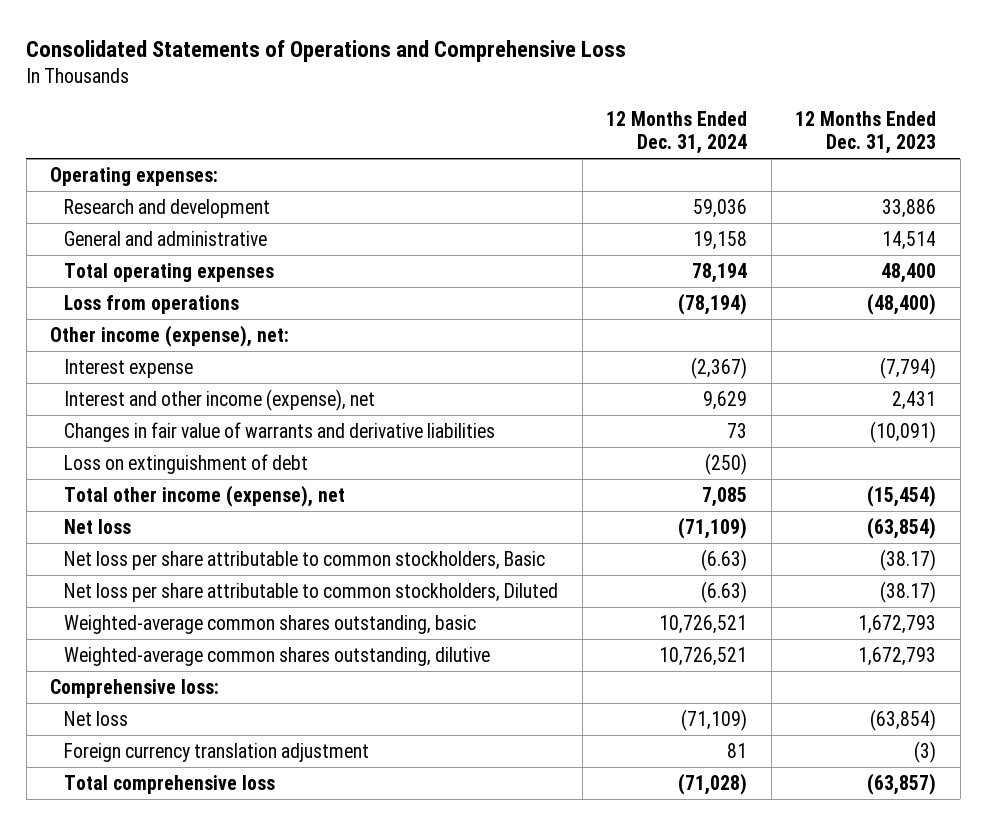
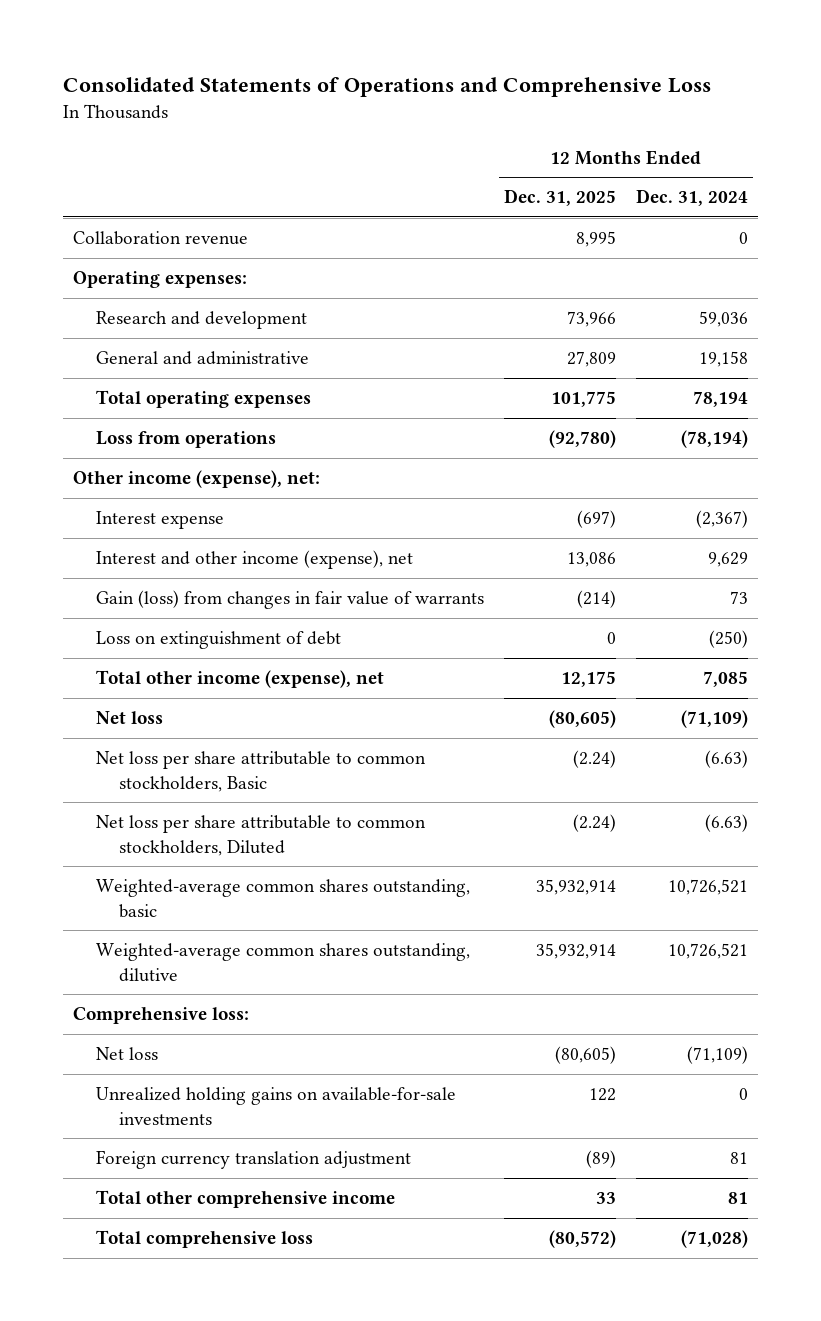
- | 12 Months Ended Dec. 31, 2024 | 12 Months Ended Dec. 31, 2023
+ | 12 Months Ended Dec. 31, 2025 | 12 Months Ended Dec. 31, 2024
+ Collaboration revenue | 8,995 | 0
- Changes in fair value of warrants and derivative liabilities | 73 | (10,091)
+ Gain (loss) from changes in fair value of warrants | (214) | 73
+ Unrealized holding gains on available-for-sale investments | 122 | 0
+ Total other comprehensive income | 33 | 81

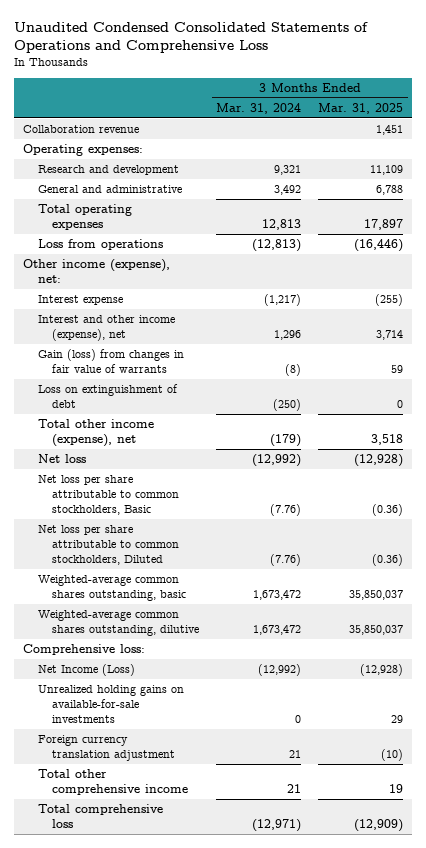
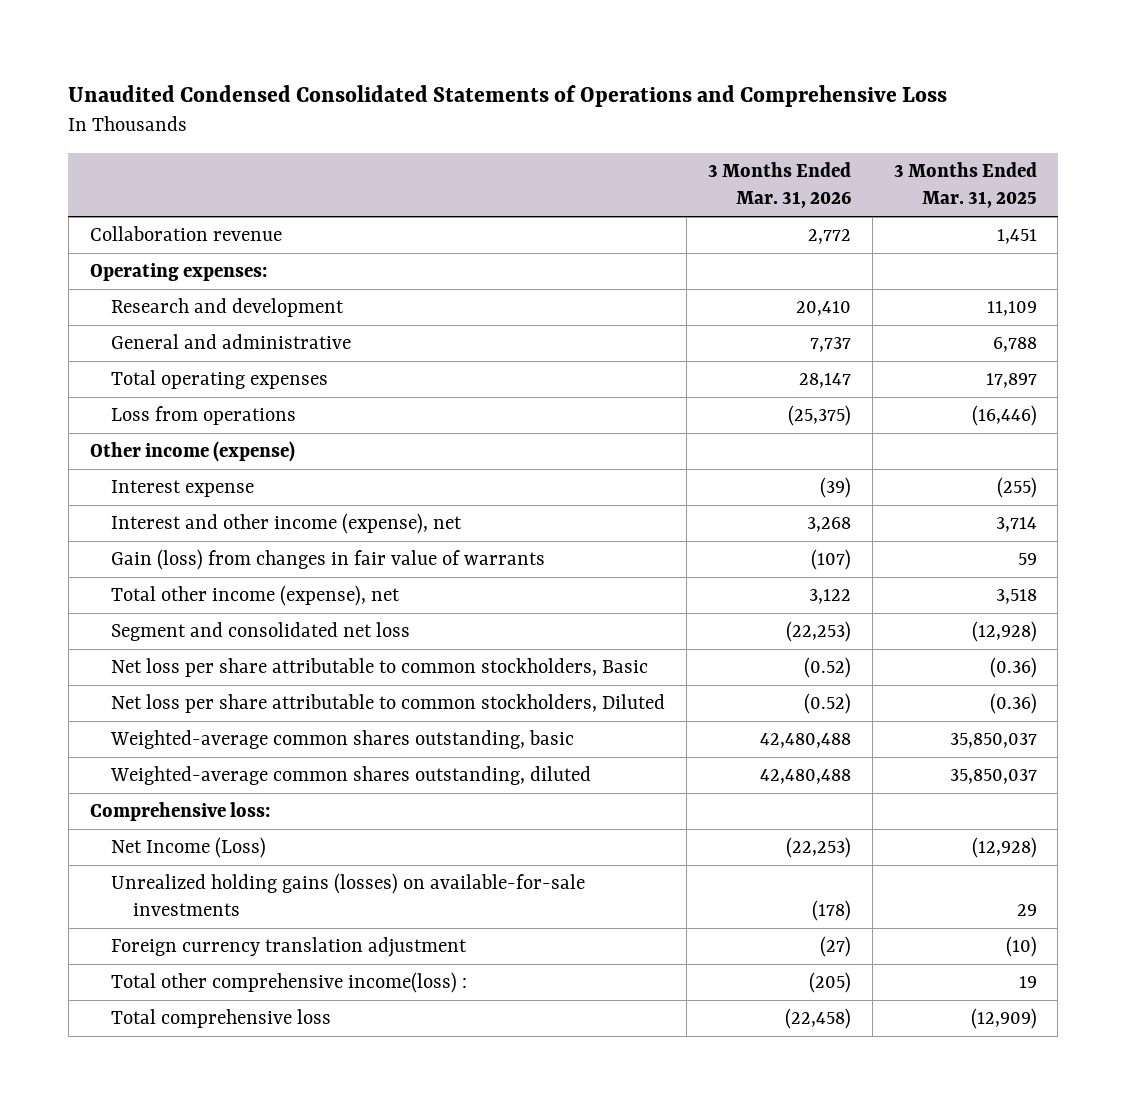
- | 3 Months Ended Mar. 31, 2024 | 3 Months Ended Mar. 31, 2025
+ | 3 Months Ended Mar. 31, 2026 | 3 Months Ended Mar. 31, 2025
- Other income (expense), net:
+ Other income (expense)
- Loss on extinguishment of debt | (250) | 0
- Net loss | (12,992) | (12,928)
+ Segment and consolidated net loss | (22,253) | (12,928)
- Weighted-average common shares outstanding, dilutive | 1,673,472 | 35,850,037
+ Weighted-average common shares outstanding, diluted | 42,480,488 | 35,850,037
- Unrealized holding gains on available-for-sale investments | 0 | 29
+ Unrealized holding gains (losses) on available-for-sale investments | (178) | 29
- Total other comprehensive income | 21 | 19
+ Total other comprehensive income(loss) : | (205) | 19

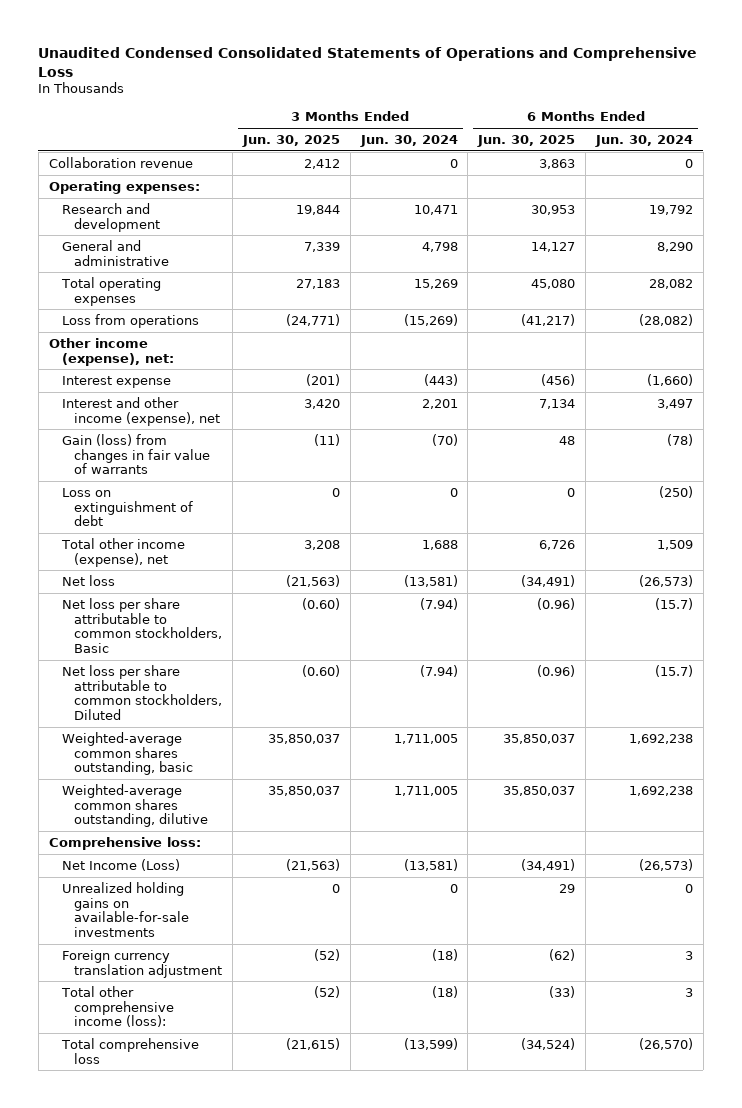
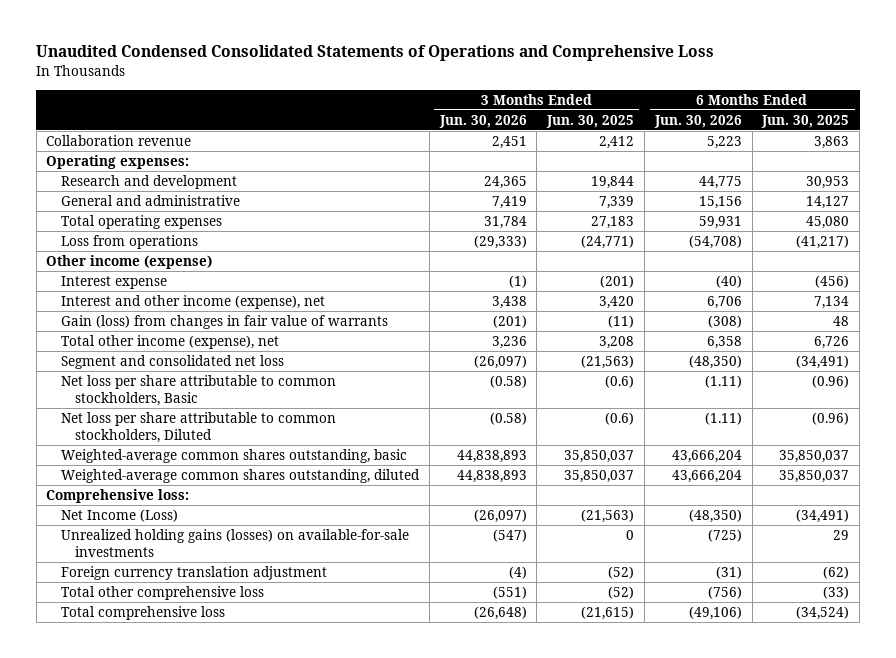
- | 3 Months Ended Jun. 30, 2025 | 3 Months Ended Jun. 30, 2024 | 6 Months Ended Jun. 30, 2025 | 6 Months Ended Jun. 30, 2024
+ | 3 Months Ended Jun. 30, 2026 | 3 Months Ended Jun. 30, 2025 | 6 Months Ended Jun. 30, 2026 | 6 Months Ended Jun. 30, 2025
- Other income (expense), net:
+ Other income (expense)
- Loss on extinguishment of debt | 0 | 0 | 0 | (250)
- Net loss | (21,563) | (13,581) | (34,491) | (26,573)
- Net loss per share attributable to common stockholders, Basic | (0.60) | (7.94) | (0.96) | (15.7)
- Net loss per share attributable to common stockholders, Diluted | (0.60) | (7.94) | (0.96) | (15.7)
+ Segment and consolidated net loss | (26,097) | (21,563) | (48,350) | (34,491)
+ Net loss per share attributable to common stockholders, Basic | (0.58) | (0.6) | (1.11) | (0.96)
+ Net loss per share attributable to common stockholders, Diluted | (0.58) | (0.6) | (1.11) | (0.96)
- Weighted-average common shares outstanding, dilutive | 35,850,037 | 1,711,005 | 35,850,037 | 1,692,238
+ Weighted-average common shares outstanding, diluted | 44,838,893 | 35,850,037 | 43,666,204 | 35,850,037
- Unrealized holding gains on available-for-sale investments | 0 | 0 | 29 | 0
+ Unrealized holding gains (losses) on available-for-sale investments | (547) | 0 | (725) | 29
- Total other comprehensive income (loss): | (52) | (18) | (33) | 3
+ Total other comprehensive loss | (551) | (52) | (756) | (33)

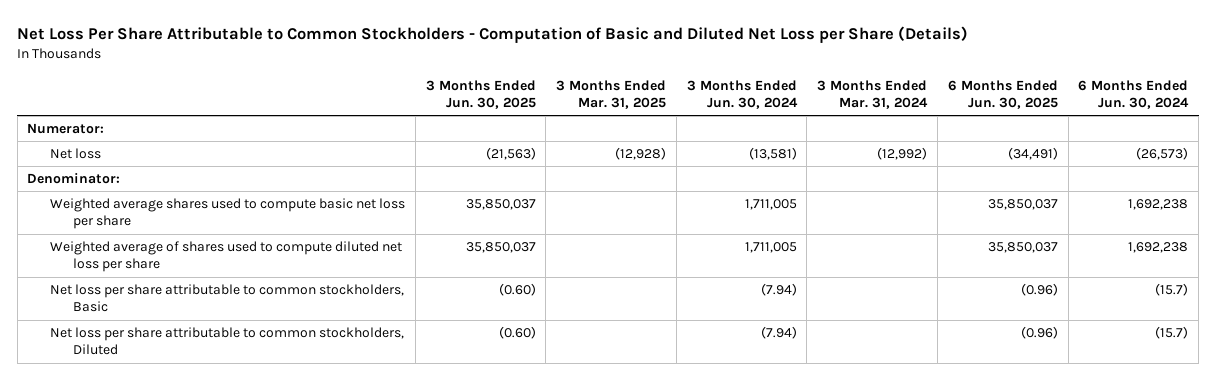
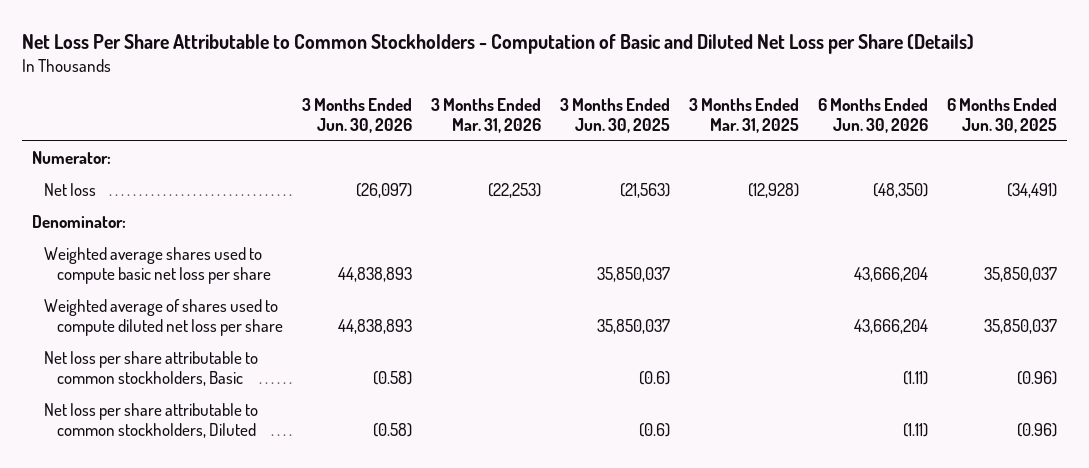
- | 3 Months Ended Jun. 30, 2025 | 3 Months Ended Mar. 31, 2025 | 3 Months Ended Jun. 30, 2024 | 3 Months Ended Mar. 31, 2024 | 6 Months Ended Jun. 30, 2025 | 6 Months Ended Jun. 30, 2024
+ | 3 Months Ended Jun. 30, 2026 | 3 Months Ended Mar. 31, 2026 | 3 Months Ended Jun. 30, 2025 | 3 Months Ended Mar. 31, 2025 | 6 Months Ended Jun. 30, 2026 | 6 Months Ended Jun. 30, 2025
- Net loss per share attributable to common stockholders, Basic | (0.60) | | (7.94) | | (0.96) | (15.7)
- Net loss per share attributable to common stockholders, Diluted | (0.60) | | (7.94) | | (0.96) | (15.7)
+ Net loss per share attributable to common stockholders, Basic | (0.58) | | (0.6) | | (1.11) | (0.96)
+ Net loss per share attributable to common stockholders, Diluted | (0.58) | | (0.6) | | (1.11) | (0.96)

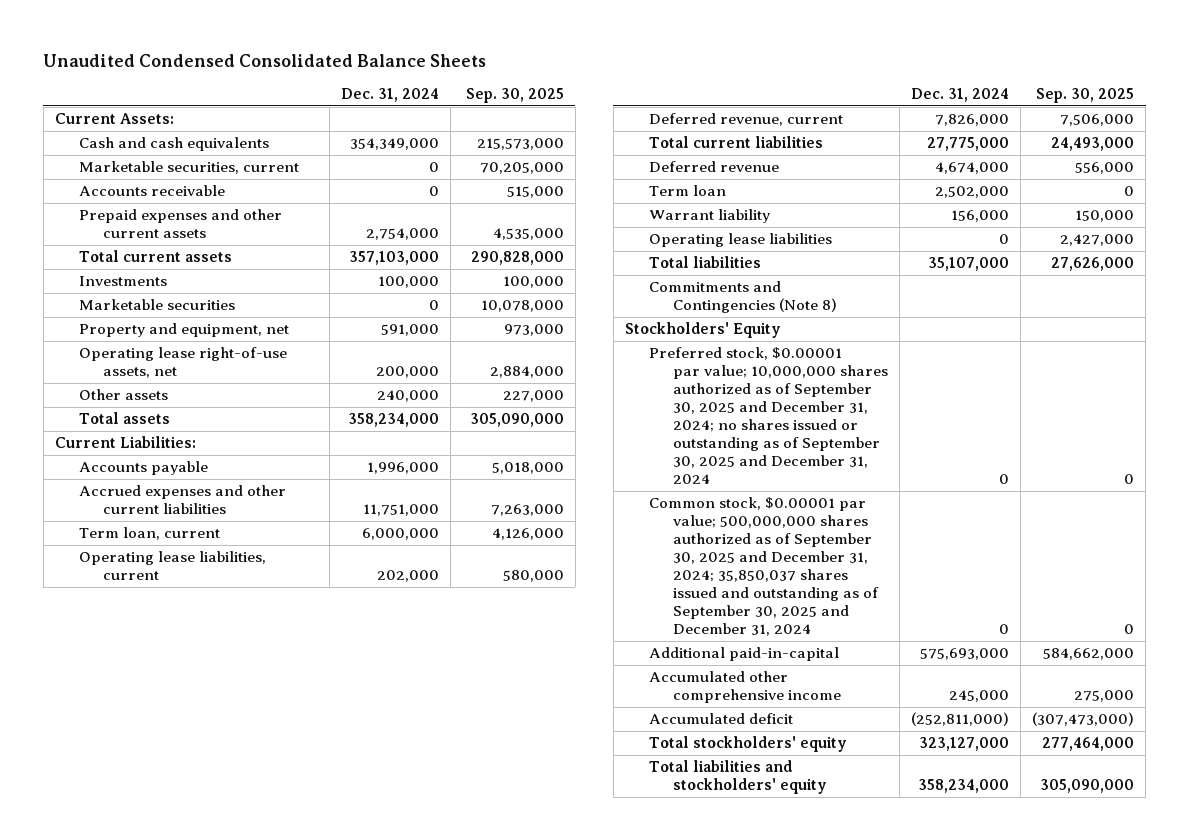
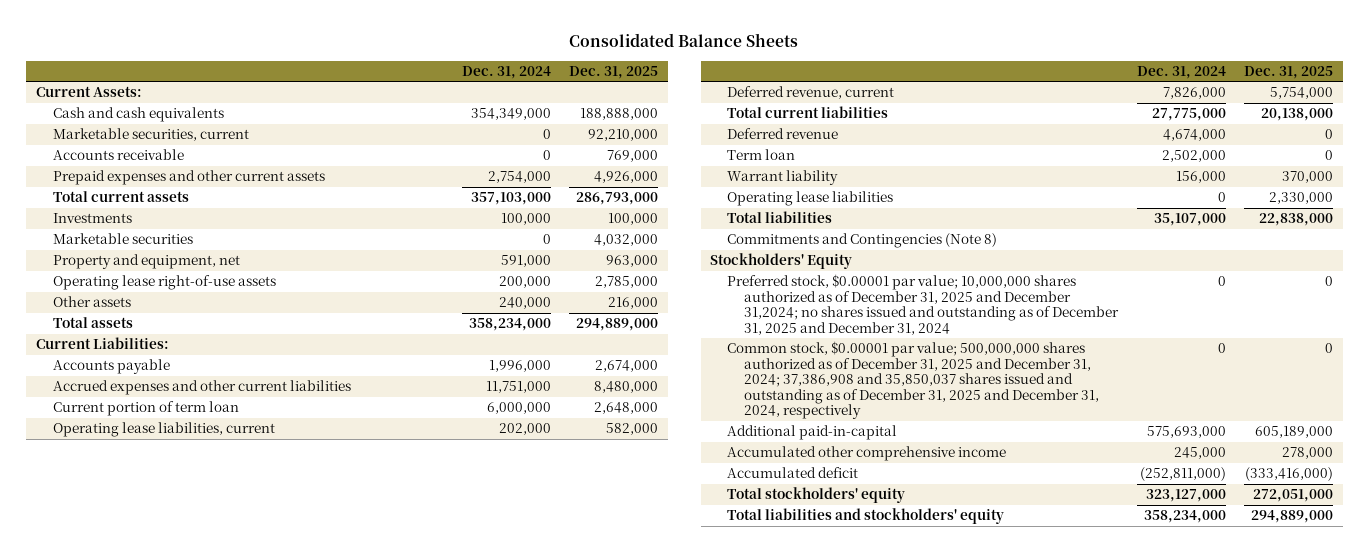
- Unaudited Condensed Consolidated Balance Sheets
+ Consolidated Balance Sheets
- | Dec. 31, 2024 | Sep. 30, 2025
+ | Dec. 31, 2024 | Dec. 31, 2025
- Operating lease right-of-use assets, net | 200,000 | 2,884,000
+ Operating lease right-of-use assets | 200,000 | 2,785,000
- Term loan, current | 6,000,000 | 4,126,000
+ Current portion of term loan | 6,000,000 | 2,648,000
- Preferred stock, $0.00001 par value; 10,000,000 shares authorized as of September 30, 2025 and December 31, 2024; no shares issued or outstanding as of September 30, 2025 and December 31, 2024 | 0 | 0
- Common stock, $0.00001 par value; 500,000,000 shares authorized as of September 30, 2025 and December 31, 2024; 35,850,037 shares issued and outstanding as of September 30, 2025 and December 31, 2024 | 0 | 0
+ Preferred stock, $0.00001 par value; 10,000,000 shares authorized as of December 31, 2025 and December 31,2024; no shares issued and outstanding as of December 31, 2025 and December 31, 2024 | 0 | 0
+ Common stock, $0.00001 par value; 500,000,000 shares authorized as of December 31, 2025 and December 31, 2024; 37,386,908 and 35,850,037 shares issued and outstanding as of December 31, 2025 and December 31, 2024, respectively | 0 | 0

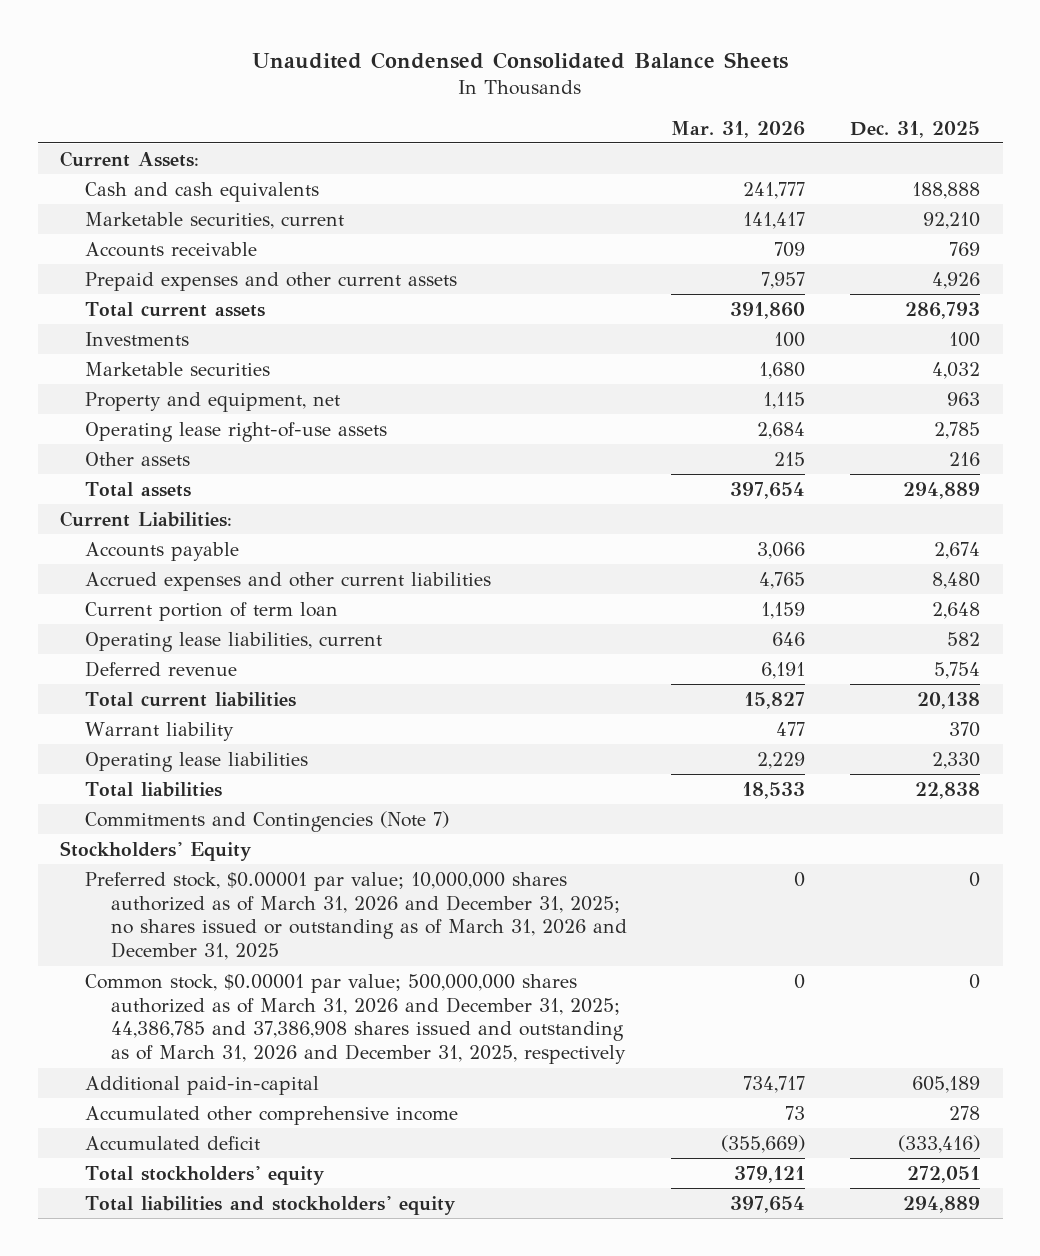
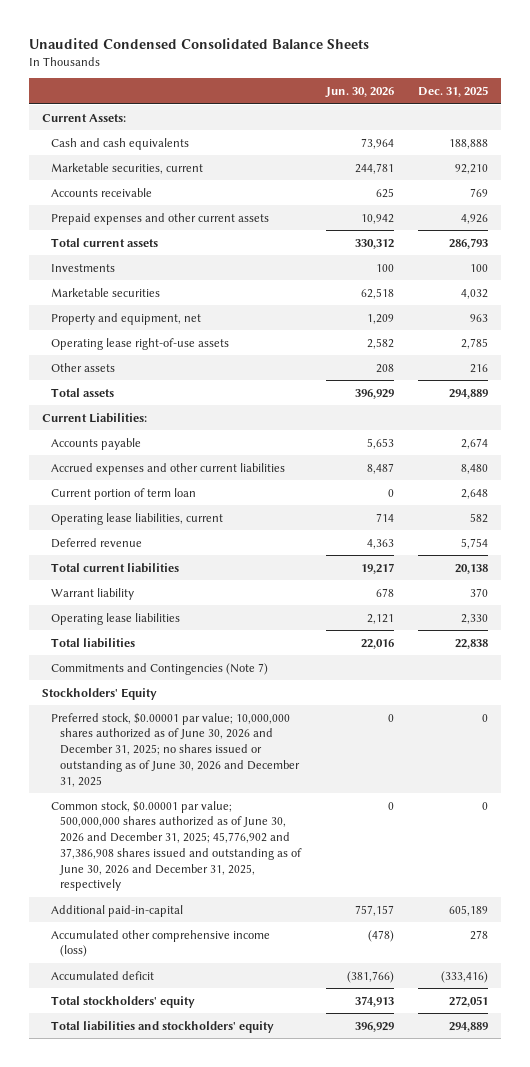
- | Mar. 31, 2026 | Dec. 31, 2025
+ | Jun. 30, 2026 | Dec. 31, 2025
- Preferred stock, $0.00001 par value; 10,000,000 shares authorized as of March 31, 2026 and December 31, 2025; no shares issued or outstanding as of March 31, 2026 and December 31, 2025 | 0 | 0
- Common stock, $0.00001 par value; 500,000,000 shares authorized as of March 31, 2026 and December 31, 2025; 44,386,785 and 37,386,908 shares issued and outstanding as of March 31, 2026 and December 31, 2025, respectively | 0 | 0
+ Preferred stock, $0.00001 par value; 10,000,000 shares authorized as of June 30, 2026 and December 31, 2025; no shares issued or outstanding as of June 30, 2026 and December 31, 2025 | 0 | 0
+ Common stock, $0.00001 par value; 500,000,000 shares authorized as of June 30, 2026 and December 31, 2025; 45,776,902 and 37,386,908 shares issued and outstanding as of June 30, 2026 and December 31, 2025, respectively | 0 | 0
- Accumulated other comprehensive income | 73 | 278
+ Accumulated other comprehensive income (loss) | (478) | 278

